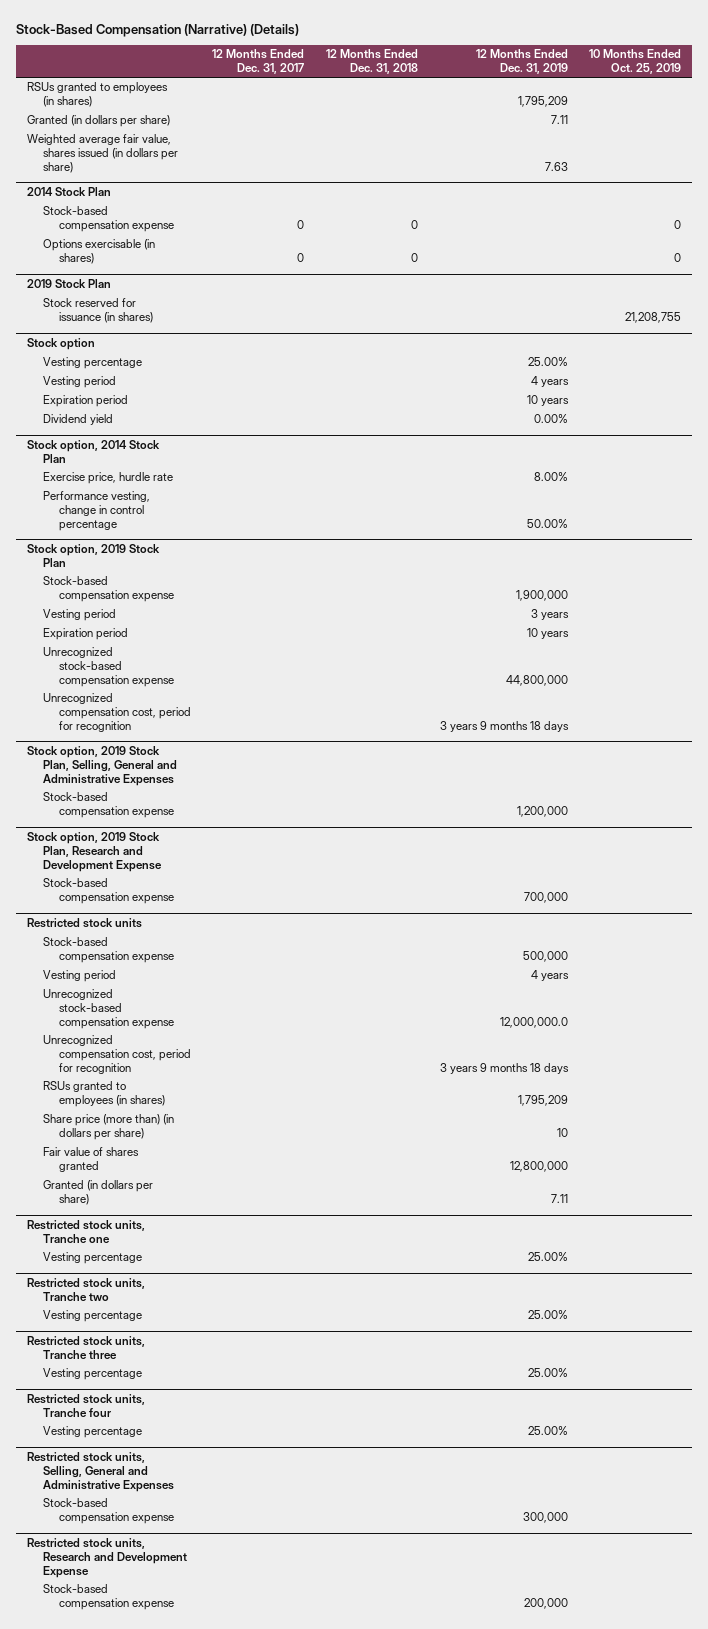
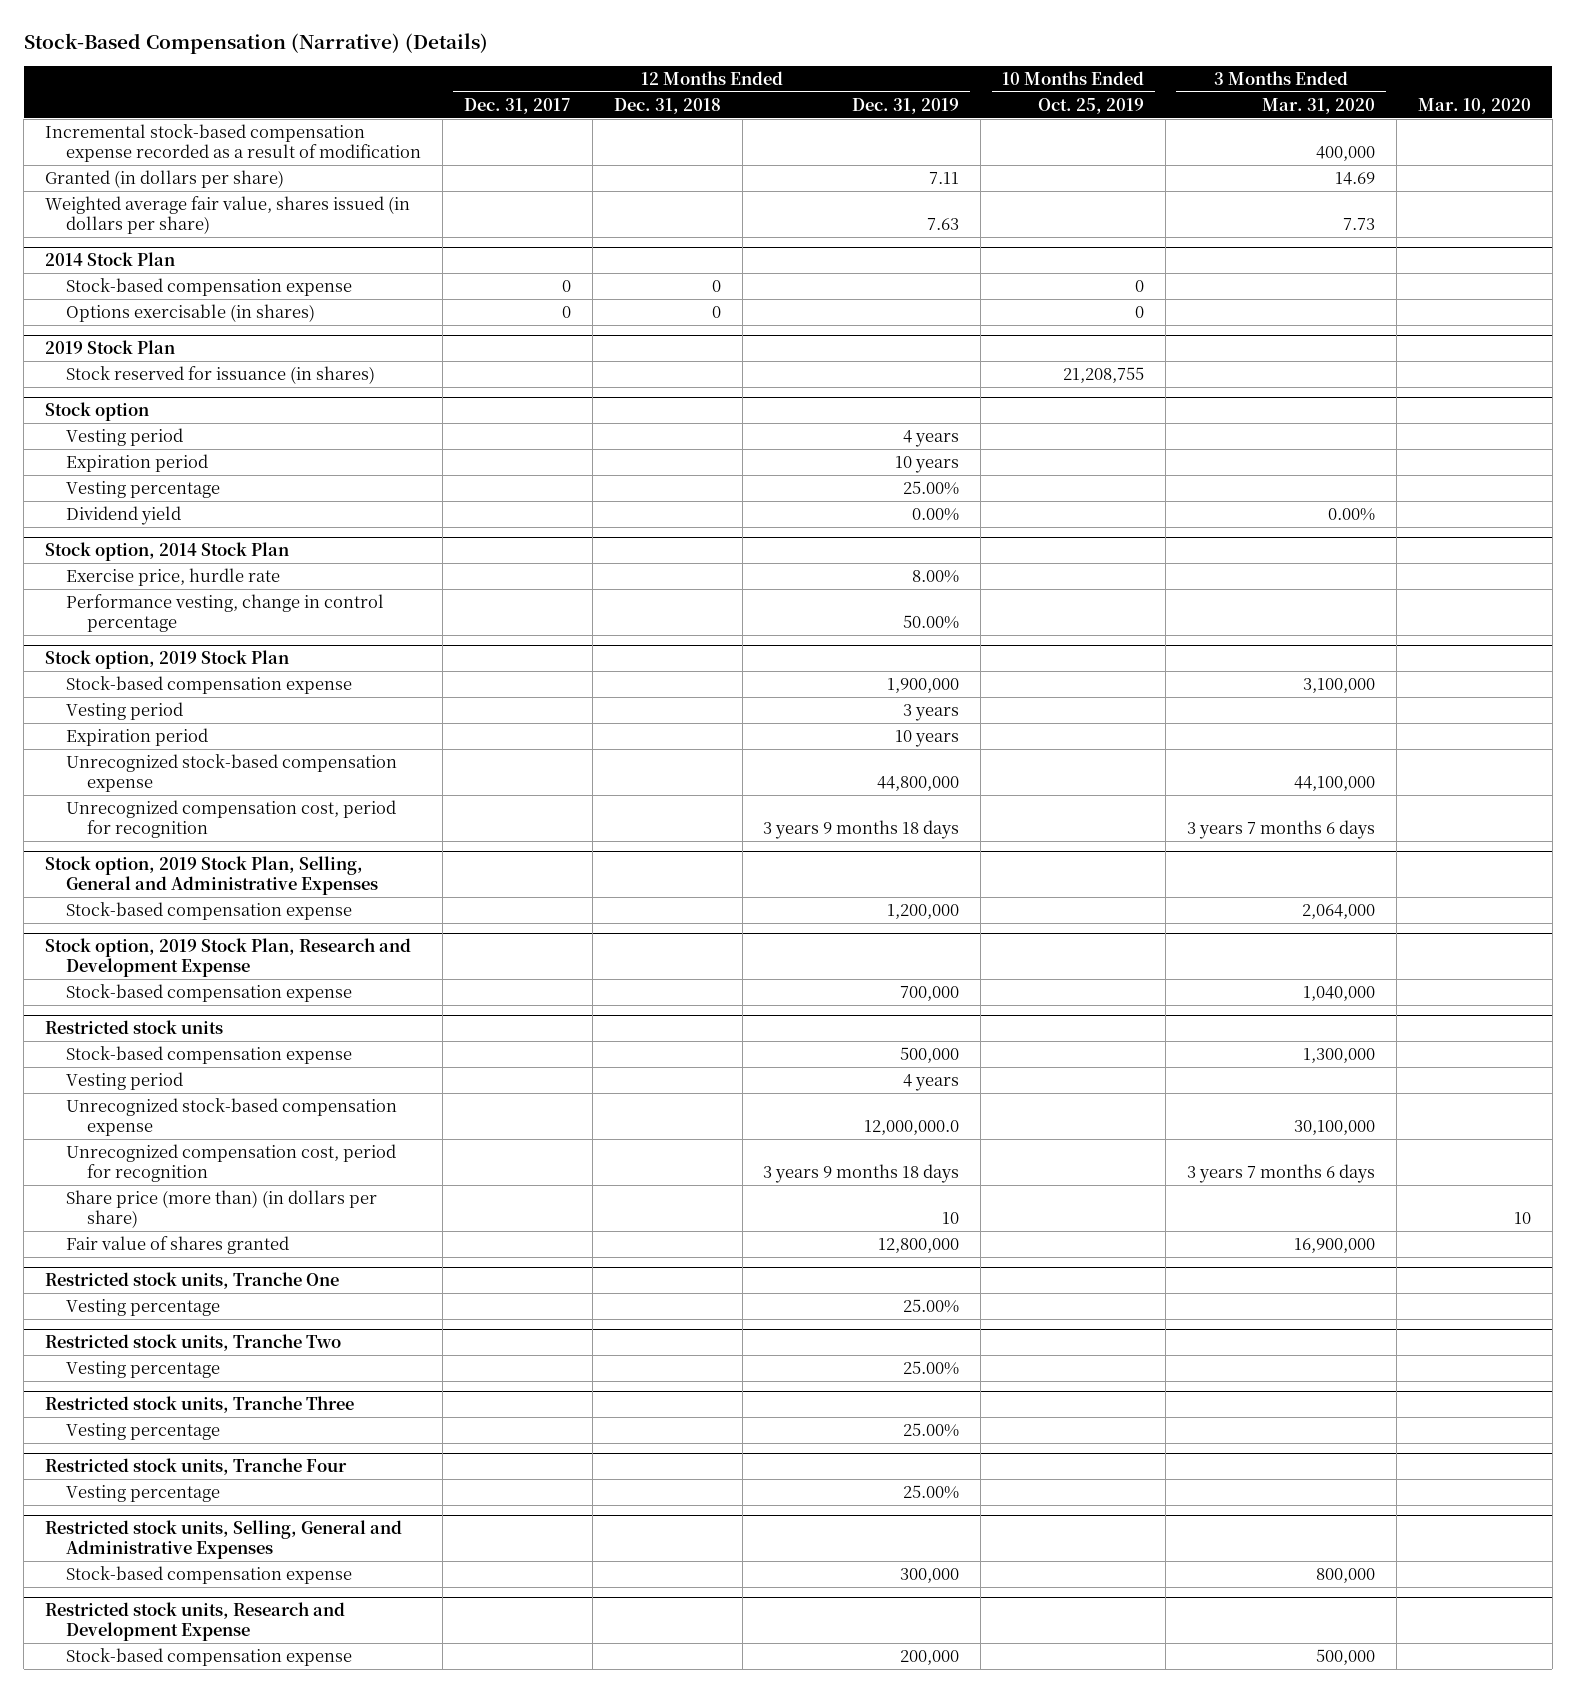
- | 12 Months Ended Dec. 31, 2017 | 12 Months Ended Dec. 31, 2018 | 12 Months Ended Dec. 31, 2019 | 10 Months Ended Oct. 25, 2019
+ | 12 Months Ended Dec. 31, 2017 | 12 Months Ended Dec. 31, 2018 | 12 Months Ended Dec. 31, 2019 | 10 Months Ended Oct. 25, 2019 | 3 Months Ended Mar. 31, 2020 | Mar. 10, 2020
- RSUs granted to employees (in shares) | | | 1,795,209 |
+ Incremental stock-based compensation expense recorded as a result of modification | | | | | 400,000 |
@ Stock option
moved down: Vesting percentage | | | 25.00% | | |
@ Restricted stock units
- RSUs granted to employees (in shares) | | | 1,795,209 |
- Granted (in dollars per share) | | | 7.11 |
- Restricted stock units, Tranche one
+ Restricted stock units, Tranche One
- Restricted stock units, Tranche two
+ Restricted stock units, Tranche Two
- Restricted stock units, Tranche three
+ Restricted stock units, Tranche Three
- Restricted stock units, Tranche four
+ Restricted stock units, Tranche Four

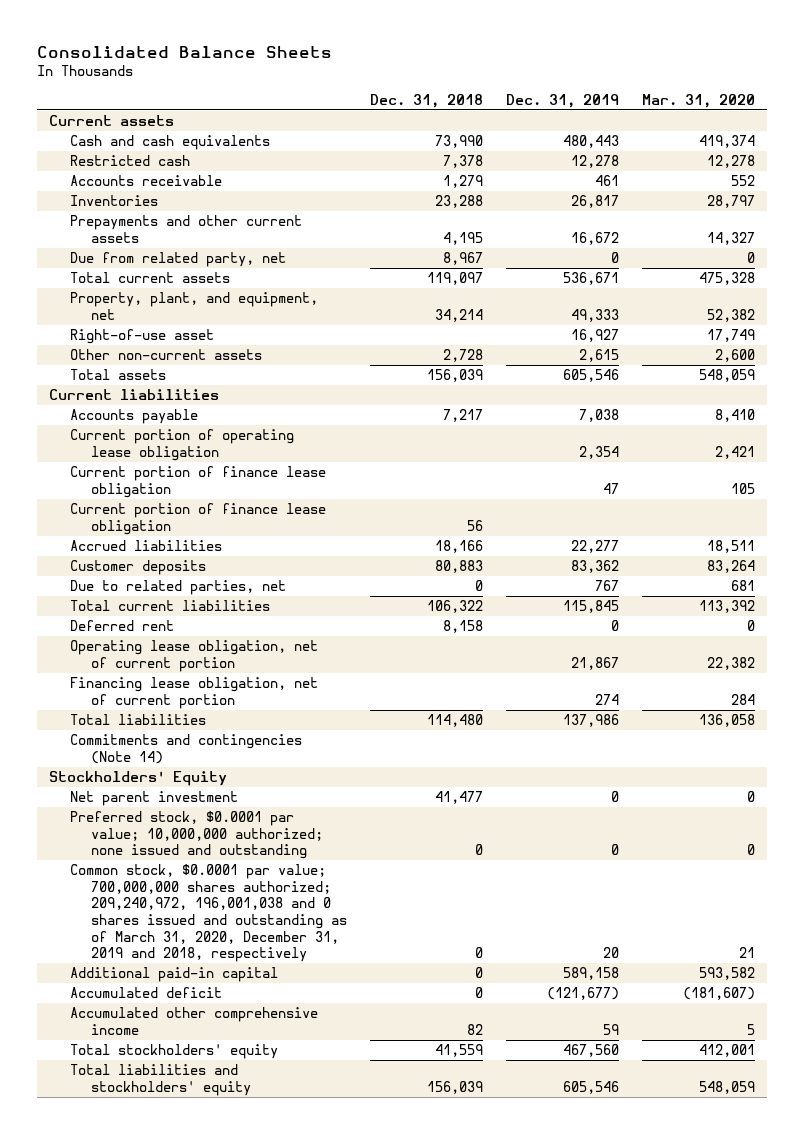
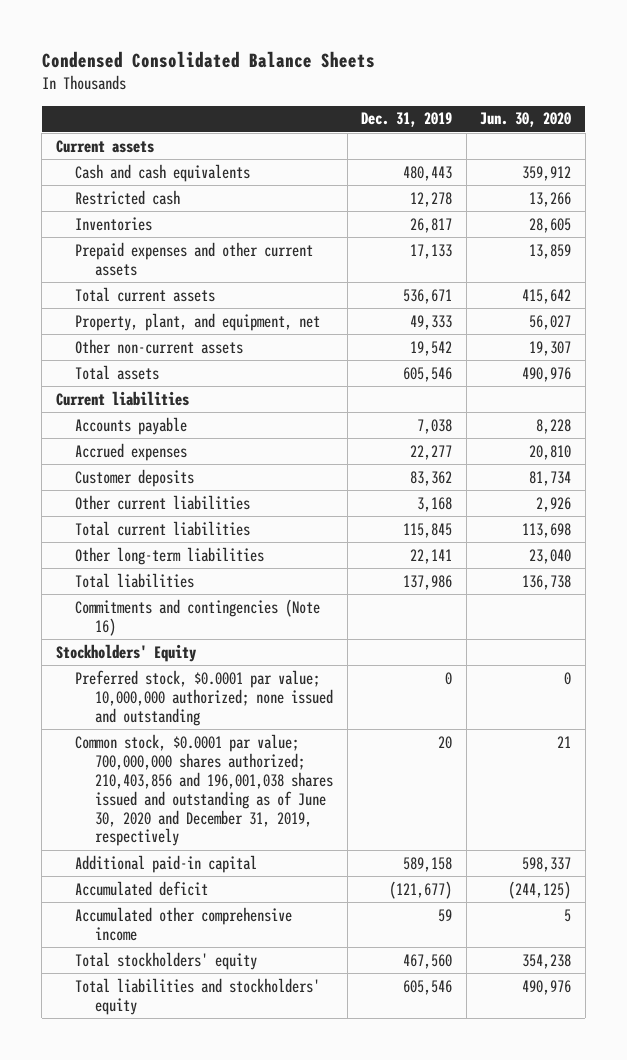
- Consolidated Balance Sheets
+ Condensed Consolidated Balance Sheets
- | Dec. 31, 2018 | Dec. 31, 2019 | Mar. 31, 2020
+ | Dec. 31, 2019 | Jun. 30, 2020
- Accounts receivable | 1,279 | 461 | 552
- Prepayments and other current assets | 4,195 | 16,672 | 14,327
- Due from related party, net | 8,967 | 0 | 0
+ Prepaid expenses and other current assets | 17,133 | 13,859
- Right-of-use asset | | 16,927 | 17,749
- Other non-current assets | 2,728 | 2,615 | 2,600
+ Other non-current assets | 19,542 | 19,307
- Current portion of operating lease obligation | | 2,354 | 2,421
- Current portion of finance lease obligation | | 47 | 105
- Current portion of finance lease obligation | 56 | |
- Accrued liabilities | 18,166 | 22,277 | 18,511
+ Accrued expenses | 22,277 | 20,810
- Due to related parties, net | 0 | 767 | 681
+ Other current liabilities | 3,168 | 2,926
- Deferred rent | 8,158 | 0 | 0
- Operating lease obligation, net of current portion | | 21,867 | 22,382
- Financing lease obligation, net of current portion | | 274 | 284
+ Other long-term liabilities | 22,141 | 23,040
- Commitments and contingencies (Note 14)
+ Commitments and contingencies (Note 16)
- Net parent investment | 41,477 | 0 | 0
- Common stock, $0.0001 par value; 700,000,000 shares authorized; 209,240,972, 196,001,038 and 0 shares issued and outstanding as of March 31, 2020, December 31, 2019 and 2018, respectively | 0 | 20 | 21
+ Common stock, $0.0001 par value; 700,000,000 shares authorized; 210,403,856 and 196,001,038 shares issued and outstanding as of June 30, 2020 and December 31, 2019, respectively | 20 | 21

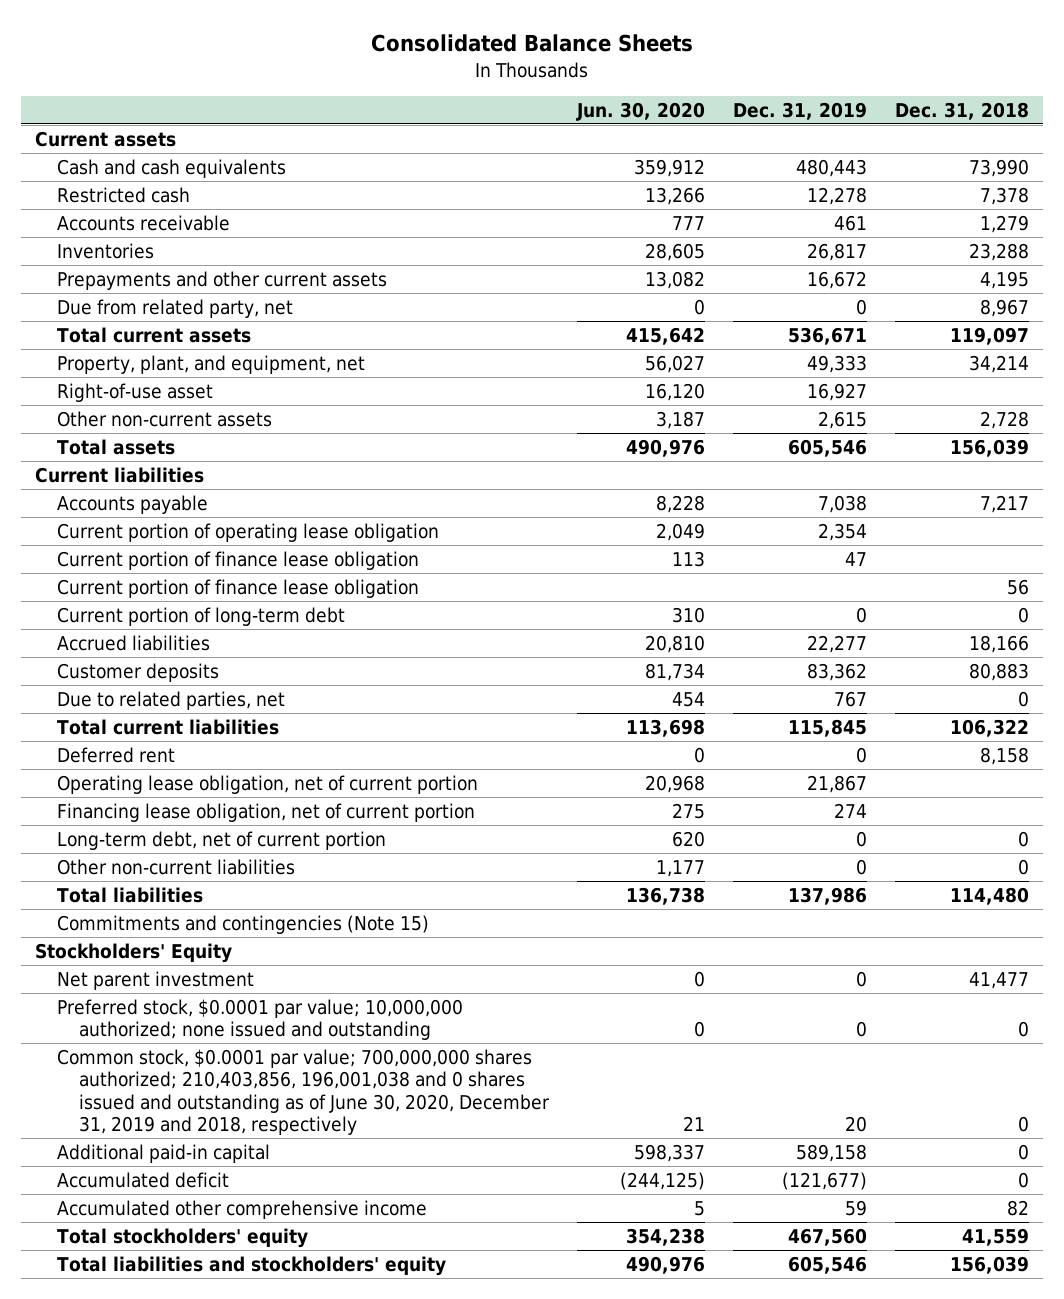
- Condensed Consolidated Balance Sheets
+ Consolidated Balance Sheets
- | Dec. 31, 2019 | Jun. 30, 2020
+ | Jun. 30, 2020 | Dec. 31, 2019 | Dec. 31, 2018
+ Accounts receivable | 777 | 461 | 1,279
- Prepaid expenses and other current assets | 17,133 | 13,859
+ Prepayments and other current assets | 13,082 | 16,672 | 4,195
+ Due from related party, net | 0 | 0 | 8,967
- Other non-current assets | 19,542 | 19,307
+ Right-of-use asset | 16,120 | 16,927 |
+ Other non-current assets | 3,187 | 2,615 | 2,728
- Accrued expenses | 22,277 | 20,810
+ Current portion of operating lease obligation | 2,049 | 2,354 |
+ Current portion of finance lease obligation | 113 | 47 |
+ Current portion of finance lease obligation | | | 56
+ Current portion of long-term debt | 310 | 0 | 0
+ Accrued liabilities | 20,810 | 22,277 | 18,166
- Other current liabilities | 3,168 | 2,926
+ Due to related parties, net | 454 | 767 | 0
- Other long-term liabilities | 22,141 | 23,040
+ Deferred rent | 0 | 0 | 8,158
+ Operating lease obligation, net of current portion | 20,968 | 21,867 |
+ Financing lease obligation, net of current portion | 275 | 274 |
+ Long-term debt, net of current portion | 620 | 0 | 0
+ Other non-current liabilities | 1,177 | 0 | 0
- Commitments and contingencies (Note 16)
+ Commitments and contingencies (Note 15)
+ Net parent investment | 0 | 0 | 41,477
- Common stock, $0.0001 par value; 700,000,000 shares authorized; 210,403,856 and 196,001,038 shares issued and outstanding as of June 30, 2020 and December 31, 2019, respectively | 20 | 21
+ Common stock, $0.0001 par value; 700,000,000 shares authorized; 210,403,856, 196,001,038 and 0 shares issued and outstanding as of June 30, 2020, December 31, 2019 and 2018, respectively | 21 | 20 | 0

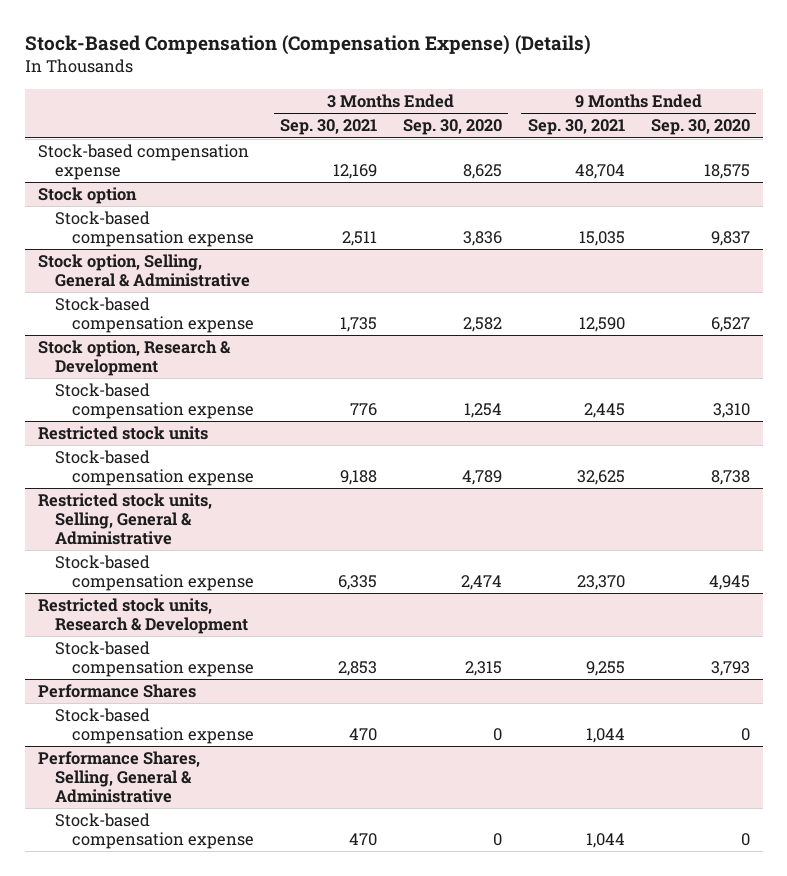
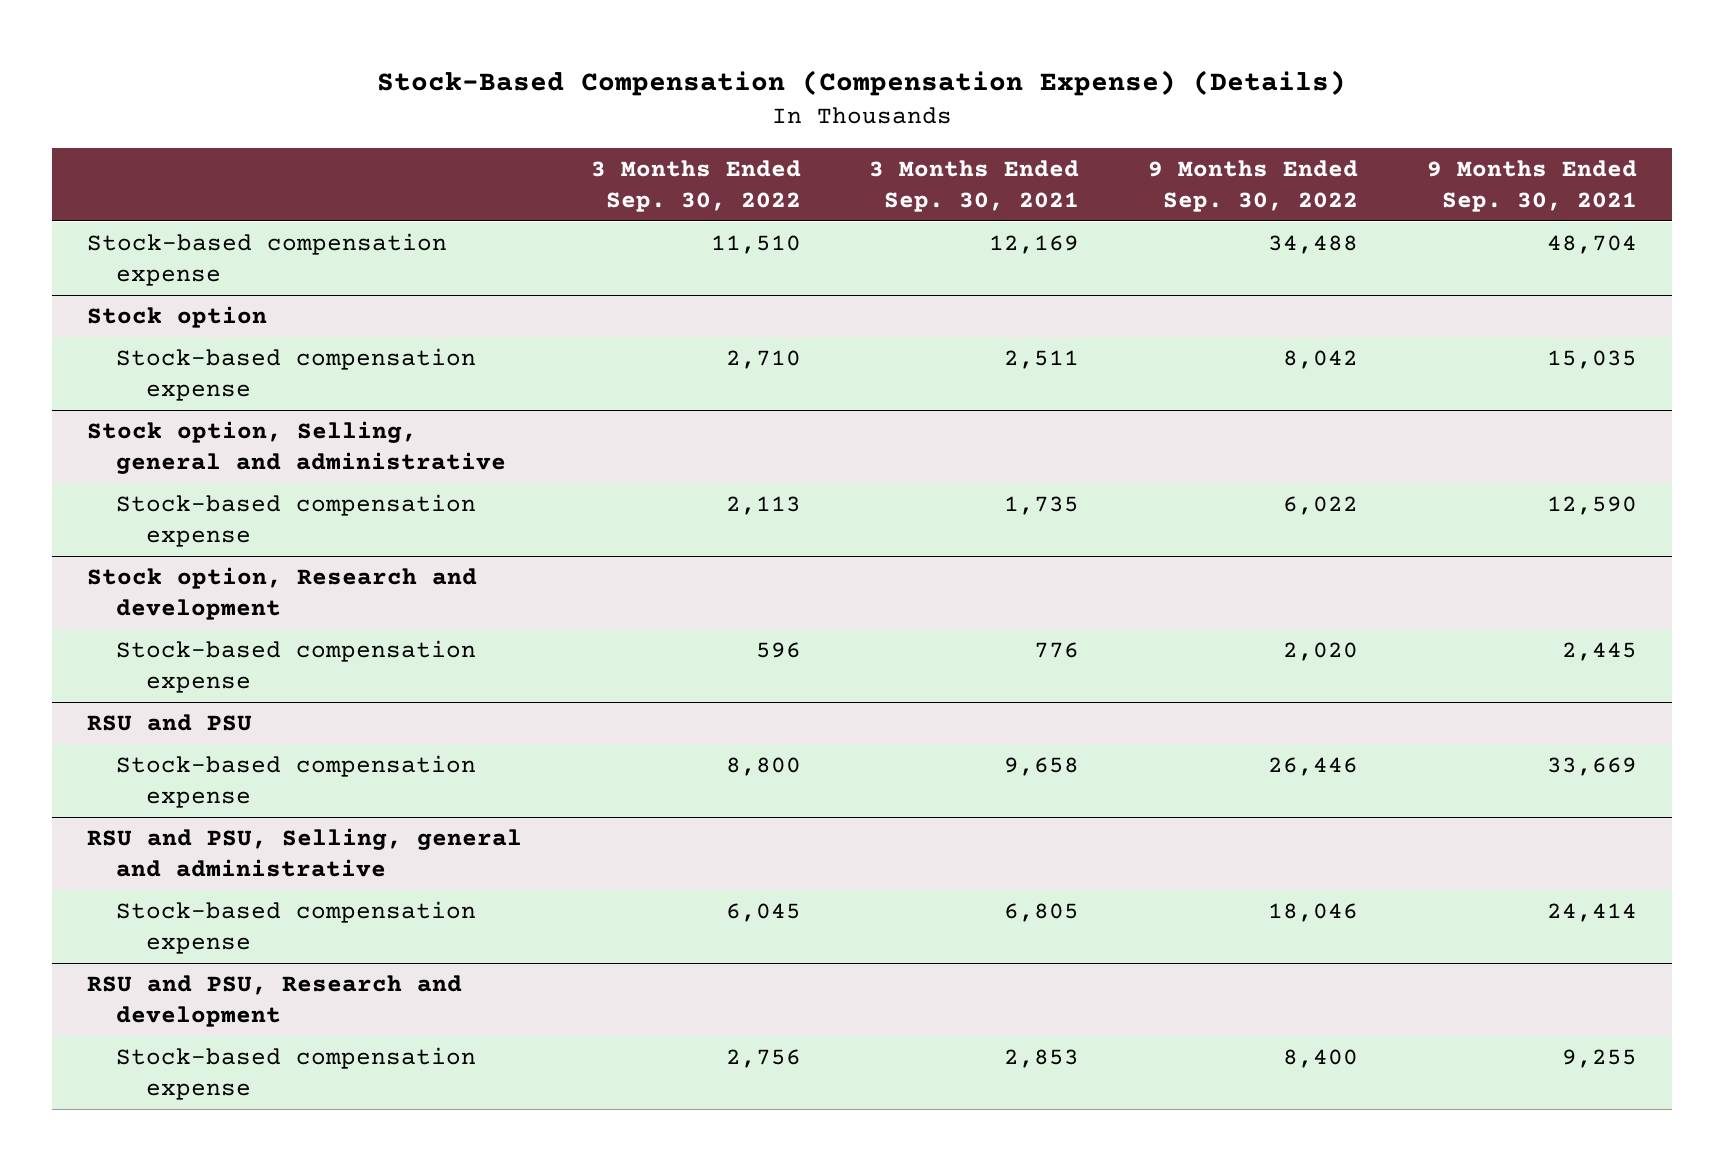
- | 3 Months Ended Sep. 30, 2021 | 3 Months Ended Sep. 30, 2020 | 9 Months Ended Sep. 30, 2021 | 9 Months Ended Sep. 30, 2020
+ | 3 Months Ended Sep. 30, 2022 | 3 Months Ended Sep. 30, 2021 | 9 Months Ended Sep. 30, 2022 | 9 Months Ended Sep. 30, 2021
- Stock option, Selling, General & Administrative
+ Stock option, Selling, general and administrative
- Stock option, Research & Development
+ Stock option, Research and development
- Restricted stock units
- Stock-based compensation expense | 9,188 | 4,789 | 32,625 | 8,738
- Restricted stock units, Selling, General & Administrative
- Stock-based compensation expense | 6,335 | 2,474 | 23,370 | 4,945
- Restricted stock units, Research & Development
+ RSU and PSU
+ Stock-based compensation expense | 8,800 | 9,658 | 26,446 | 33,669
+ RSU and PSU, Selling, general and administrative
+ Stock-based compensation expense | 6,045 | 6,805 | 18,046 | 24,414
+ RSU and PSU, Research and development
- Performance Shares
- Stock-based compensation expense | 470 | 0 | 1,044 | 0
- Performance Shares, Selling, General & Administrative
- Stock-based compensation expense | 470 | 0 | 1,044 | 0

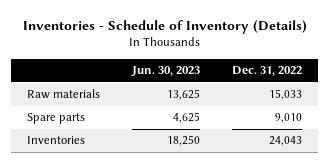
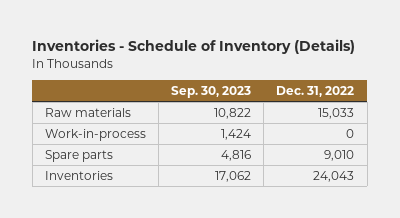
- | Jun. 30, 2023 | Dec. 31, 2022
+ | Sep. 30, 2023 | Dec. 31, 2022
+ Work-in-process | 1,424 | 0

